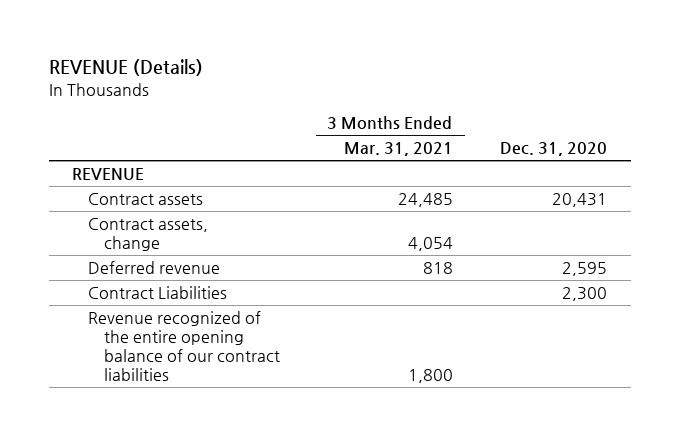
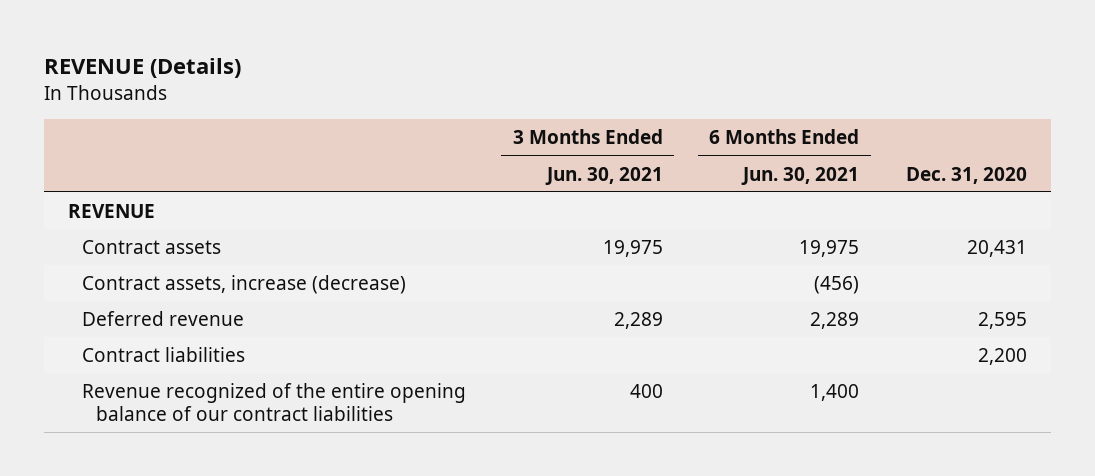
- | 3 Months Ended Mar. 31, 2021 | Dec. 31, 2020
+ | 3 Months Ended Jun. 30, 2021 | 6 Months Ended Jun. 30, 2021 | Dec. 31, 2020
- Contract assets, change | 4,054 |
+ Contract assets, increase (decrease) | | (456) |
- Contract Liabilities | | 2,300
+ Contract liabilities | | | 2,200

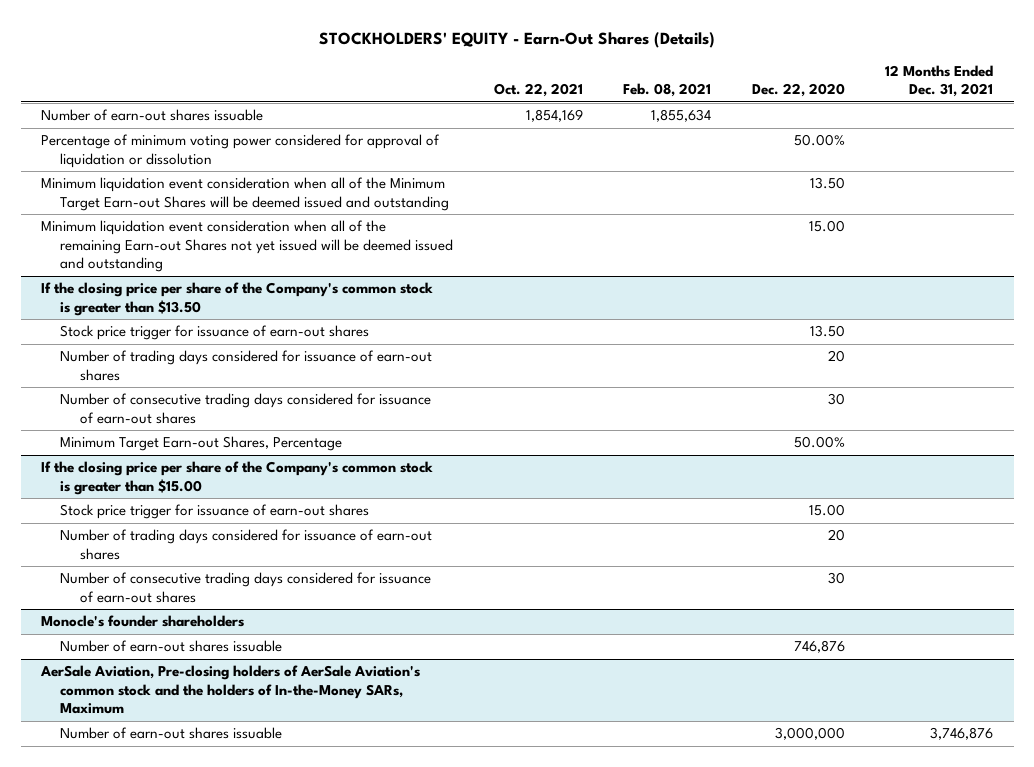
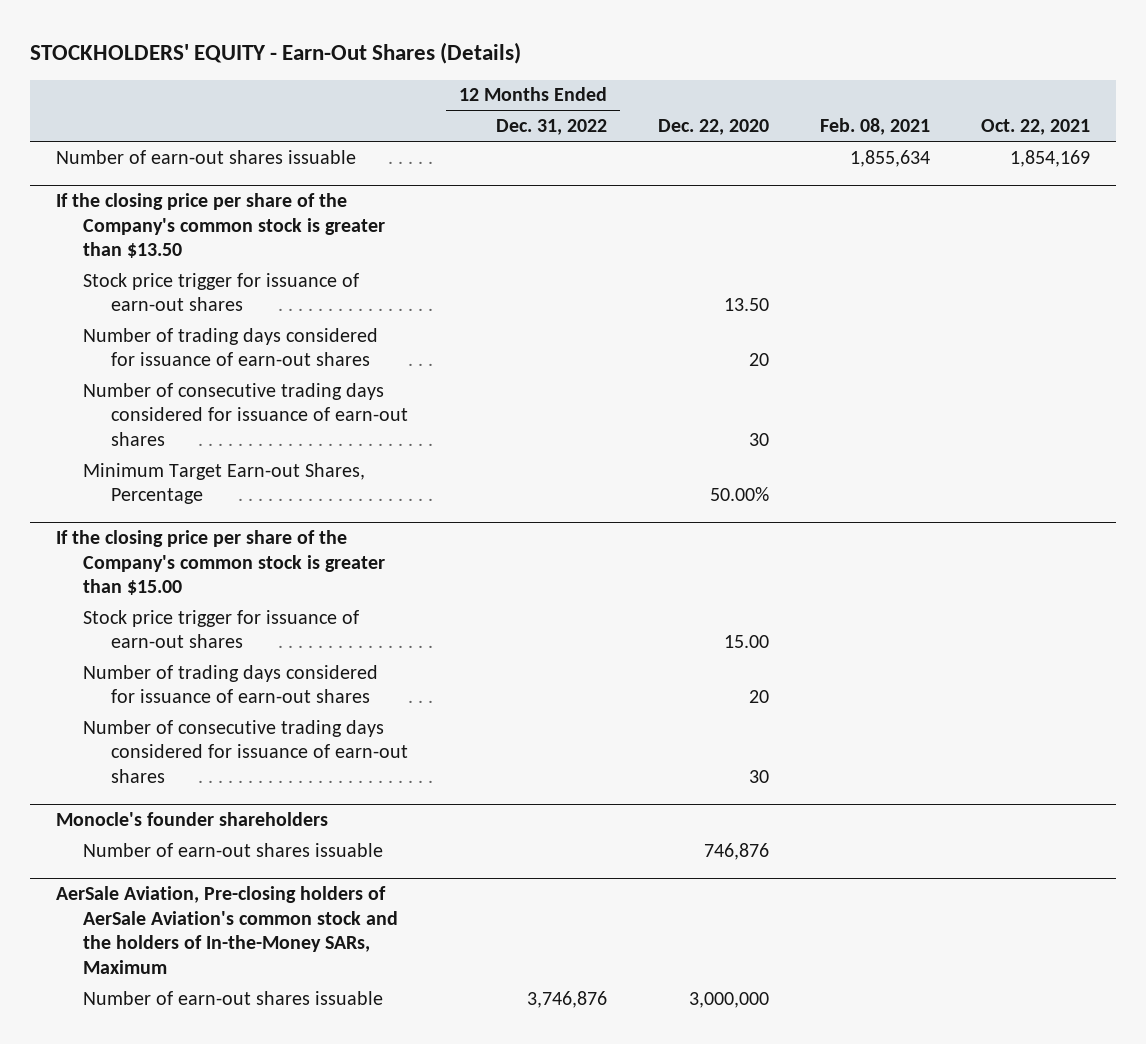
- | Oct. 22, 2021 | Feb. 08, 2021 | Dec. 22, 2020 | 12 Months Ended Dec. 31, 2021
+ | 12 Months Ended Dec. 31, 2022 | Dec. 22, 2020 | Feb. 08, 2021 | Oct. 22, 2021
- Percentage of minimum voting power considered for approval of liquidation or dissolution | | | 50.00% |
- Minimum liquidation event consideration when all of the Minimum Target Earn-out Shares will be deemed issued and outstanding | | | 13.50 |
- Minimum liquidation event consideration when all of the remaining Earn-out Shares not yet issued will be deemed issued and outstanding | | | 15.00 |

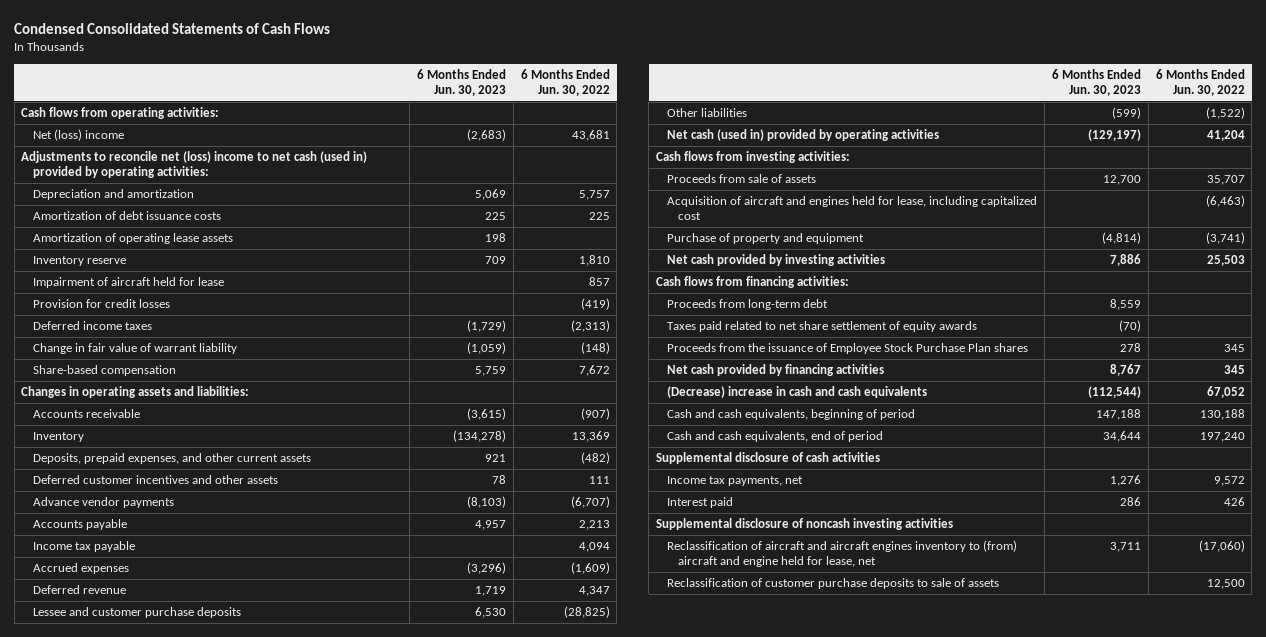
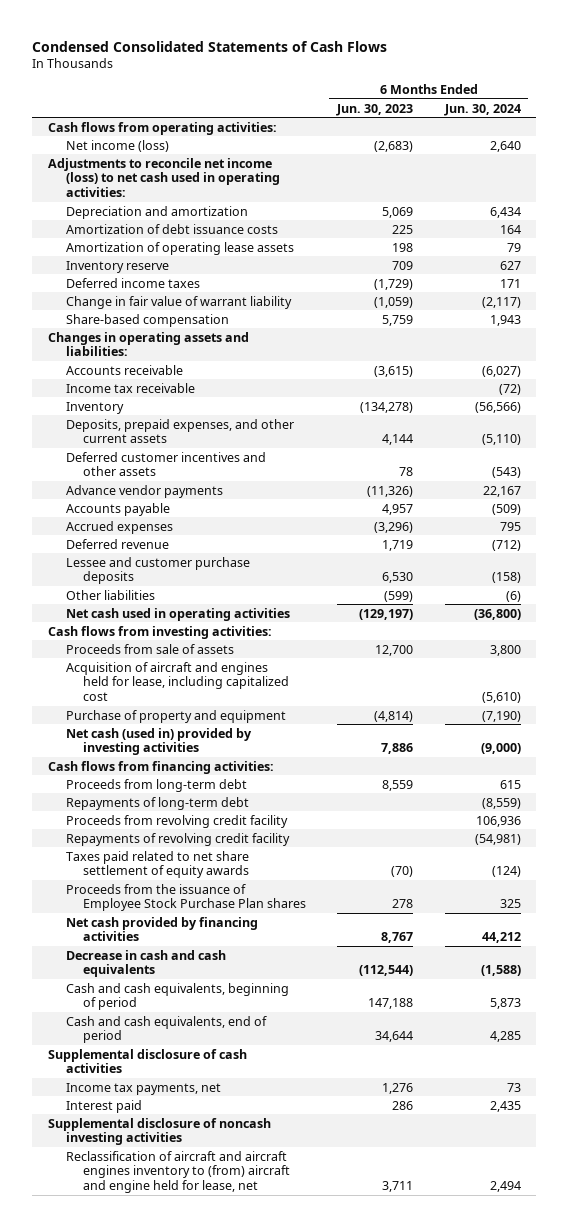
- | 6 Months Ended Jun. 30, 2023 | 6 Months Ended Jun. 30, 2022
+ | 6 Months Ended Jun. 30, 2023 | 6 Months Ended Jun. 30, 2024
- Net (loss) income | (2,683) | 43,681
- Adjustments to reconcile net (loss) income to net cash (used in) provided by operating activities:
+ Net income (loss) | (2,683) | 2,640
+ Adjustments to reconcile net income (loss) to net cash used in operating activities:
- Impairment of aircraft held for lease | | 857
- Provision for credit losses | | (419)
+ Income tax receivable | | (72)
- Deposits, prepaid expenses, and other current assets | 921 | (482)
+ Deposits, prepaid expenses, and other current assets | 4,144 | (5,110)
- Advance vendor payments | (8,103) | (6,707)
+ Advance vendor payments | (11,326) | 22,167
- Income tax payable | | 4,094
- Net cash (used in) provided by operating activities | (129,197) | 41,204
+ Net cash used in operating activities | (129,197) | (36,800)
- Net cash provided by investing activities | 7,886 | 25,503
+ Net cash (used in) provided by investing activities | 7,886 | (9,000)
+ Repayments of long-term debt | | (8,559)
+ Proceeds from revolving credit facility | | 106,936
+ Repayments of revolving credit facility | | (54,981)
- (Decrease) increase in cash and cash equivalents | (112,544) | 67,052
+ Decrease in cash and cash equivalents | (112,544) | (1,588)
- Reclassification of customer purchase deposits to sale of assets | | 12,500

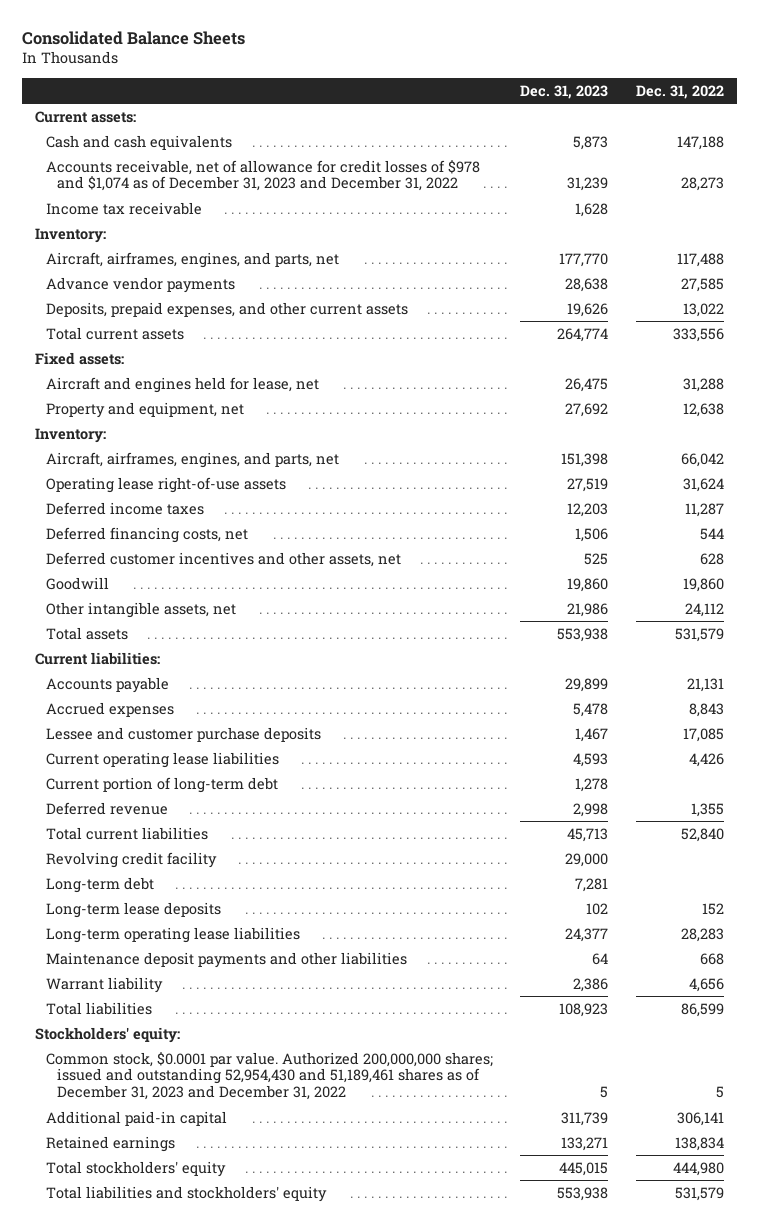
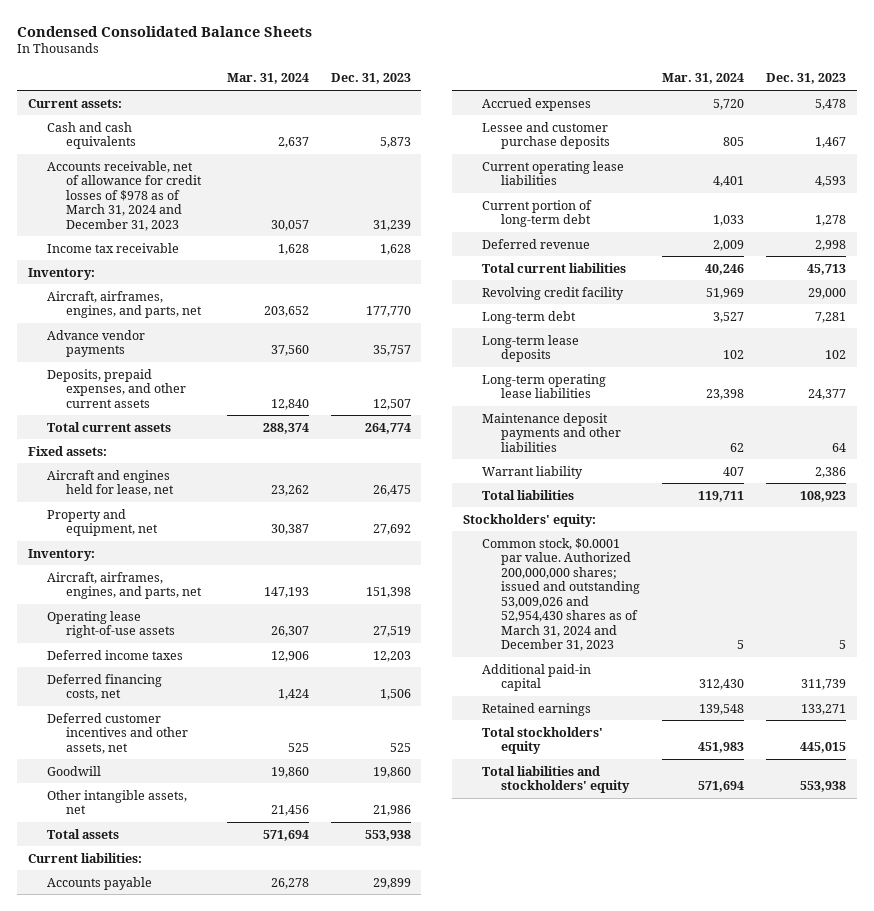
- Consolidated Balance Sheets
+ Condensed Consolidated Balance Sheets
- | Dec. 31, 2023 | Dec. 31, 2022
+ | Mar. 31, 2024 | Dec. 31, 2023
- Accounts receivable, net of allowance for credit losses of $978 and $1,074 as of December 31, 2023 and December 31, 2022 | 31,239 | 28,273
+ Accounts receivable, net of allowance for credit losses of $978 as of March 31, 2024 and December 31, 2023 | 30,057 | 31,239
- Advance vendor payments | 28,638 | 27,585
- Deposits, prepaid expenses, and other current assets | 19,626 | 13,022
+ Advance vendor payments | 37,560 | 35,757
+ Deposits, prepaid expenses, and other current assets | 12,840 | 12,507
- Common stock, $0.0001 par value. Authorized 200,000,000 shares; issued and outstanding 52,954,430 and 51,189,461 shares as of December 31, 2023 and December 31, 2022 | 5 | 5
+ Common stock, $0.0001 par value. Authorized 200,000,000 shares; issued and outstanding 53,009,026 and 52,954,430 shares as of March 31, 2024 and December 31, 2023 | 5 | 5

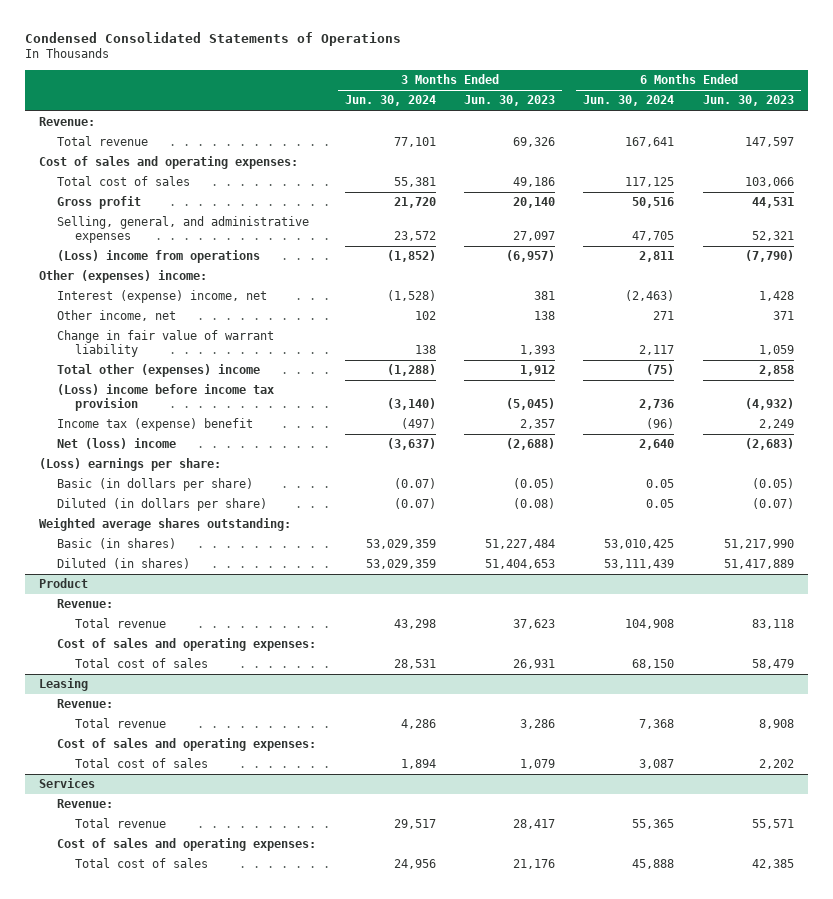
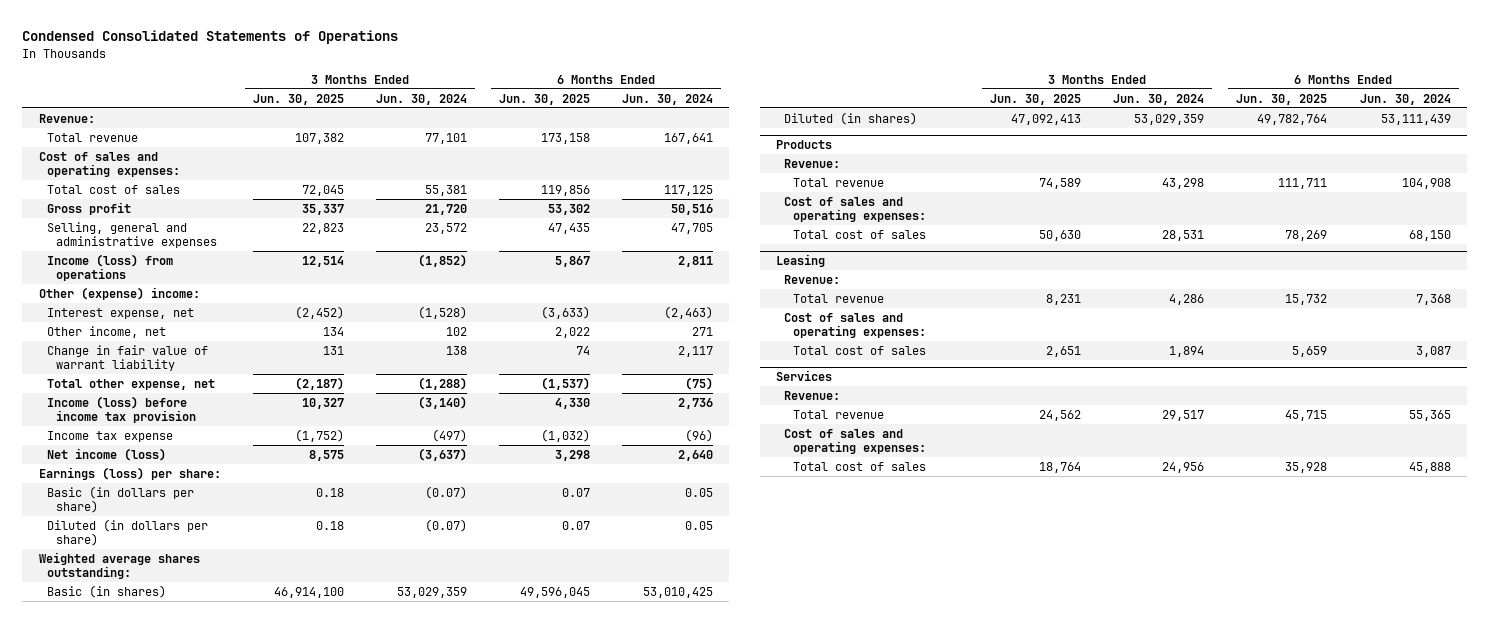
- | 3 Months Ended Jun. 30, 2024 | 3 Months Ended Jun. 30, 2023 | 6 Months Ended Jun. 30, 2024 | 6 Months Ended Jun. 30, 2023
+ | 3 Months Ended Jun. 30, 2025 | 3 Months Ended Jun. 30, 2024 | 6 Months Ended Jun. 30, 2025 | 6 Months Ended Jun. 30, 2024
- Selling, general, and administrative expenses | 23,572 | 27,097 | 47,705 | 52,321
- (Loss) income from operations | (1,852) | (6,957) | 2,811 | (7,790)
- Other (expenses) income:
- Interest (expense) income, net | (1,528) | 381 | (2,463) | 1,428
+ Selling, general and administrative expenses | 22,823 | 23,572 | 47,435 | 47,705
+ Income (loss) from operations | 12,514 | (1,852) | 5,867 | 2,811
+ Other (expense) income:
+ Interest expense, net | (2,452) | (1,528) | (3,633) | (2,463)
- Total other (expenses) income | (1,288) | 1,912 | (75) | 2,858
- (Loss) income before income tax provision | (3,140) | (5,045) | 2,736 | (4,932)
- Income tax (expense) benefit | (497) | 2,357 | (96) | 2,249
- Net (loss) income | (3,637) | (2,688) | 2,640 | (2,683)
- (Loss) earnings per share:
+ Total other expense, net | (2,187) | (1,288) | (1,537) | (75)
+ Income (loss) before income tax provision | 10,327 | (3,140) | 4,330 | 2,736
+ Income tax expense | (1,752) | (497) | (1,032) | (96)
+ Net income (loss) | 8,575 | (3,637) | 3,298 | 2,640
+ Earnings (loss) per share:
- Product
+ Products

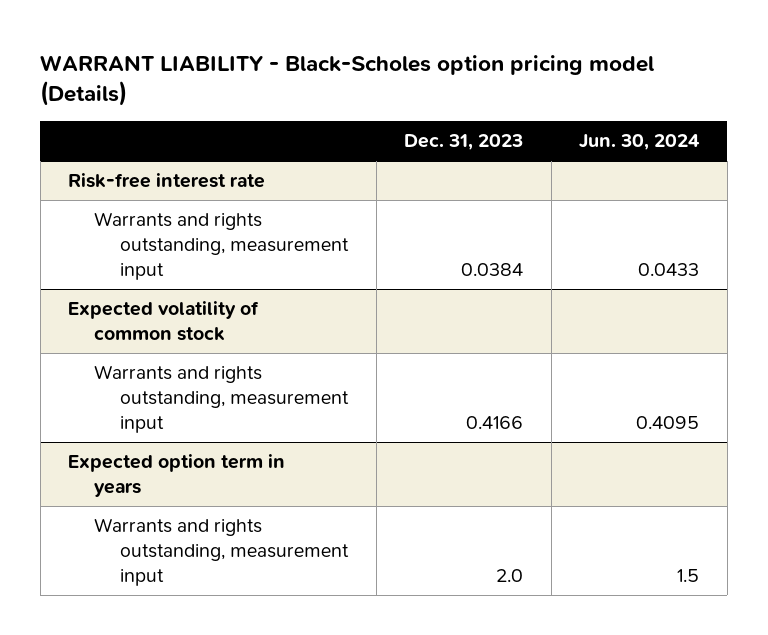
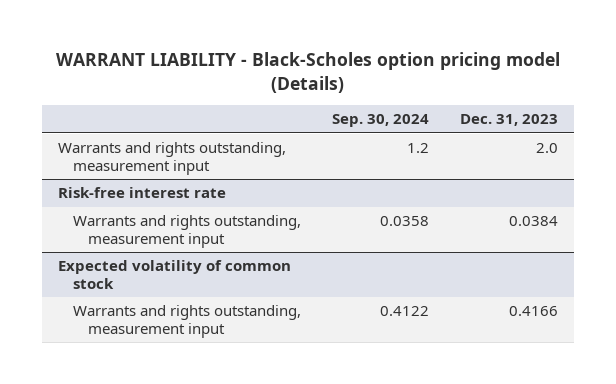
- | Dec. 31, 2023 | Jun. 30, 2024
+ | Sep. 30, 2024 | Dec. 31, 2023
+ Warrants and rights outstanding, measurement input | 1.2 | 2.0
- Expected option term in years
- Warrants and rights outstanding, measurement input | 2.0 | 1.5

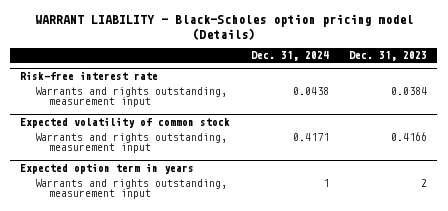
- | Sep. 30, 2024 | Dec. 31, 2023
+ | Dec. 31, 2024 | Dec. 31, 2023
- Warrants and rights outstanding, measurement input | 1.2 | 2.0
+ Expected option term in years
+ Warrants and rights outstanding, measurement input | 1 | 2

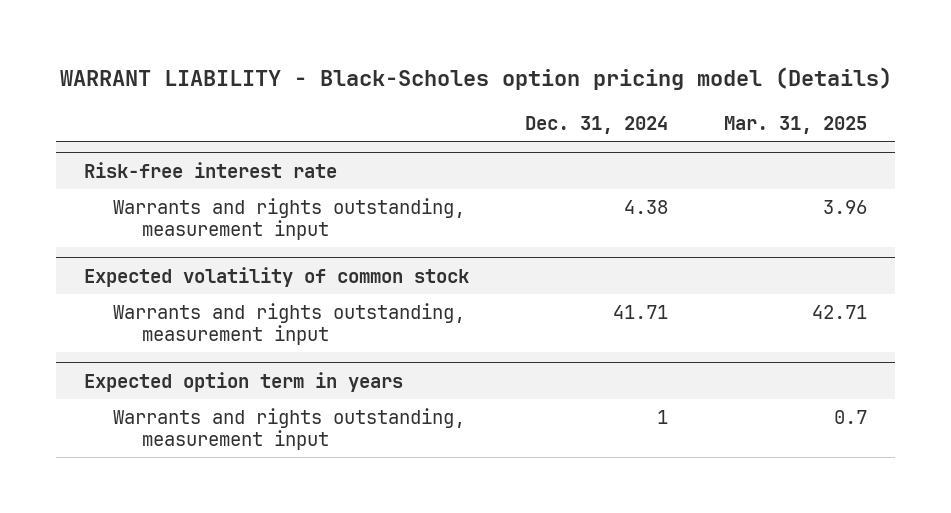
- | Dec. 31, 2024 | Dec. 31, 2023
+ | Dec. 31, 2024 | Mar. 31, 2025
@ Risk-free interest rate
- Warrants and rights outstanding, measurement input | 0.0438 | 0.0384
+ Warrants and rights outstanding, measurement input | 4.38 | 3.96
@ Expected volatility of common stock
- Warrants and rights outstanding, measurement input | 0.4171 | 0.4166
+ Warrants and rights outstanding, measurement input | 41.71 | 42.71

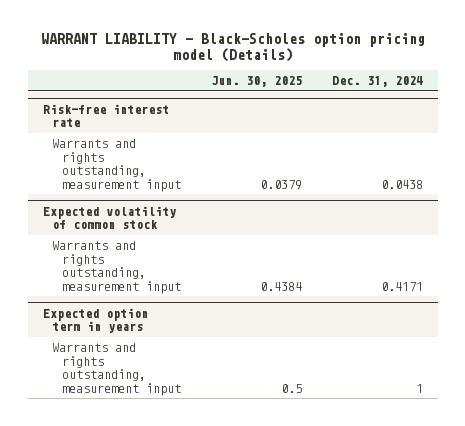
- | Dec. 31, 2024 | Mar. 31, 2025
+ | Jun. 30, 2025 | Dec. 31, 2024
@ Risk-free interest rate
- Warrants and rights outstanding, measurement input | 4.38 | 3.96
+ Warrants and rights outstanding, measurement input | 0.0379 | 0.0438
@ Expected volatility of common stock
- Warrants and rights outstanding, measurement input | 41.71 | 42.71
+ Warrants and rights outstanding, measurement input | 0.4384 | 0.4171

